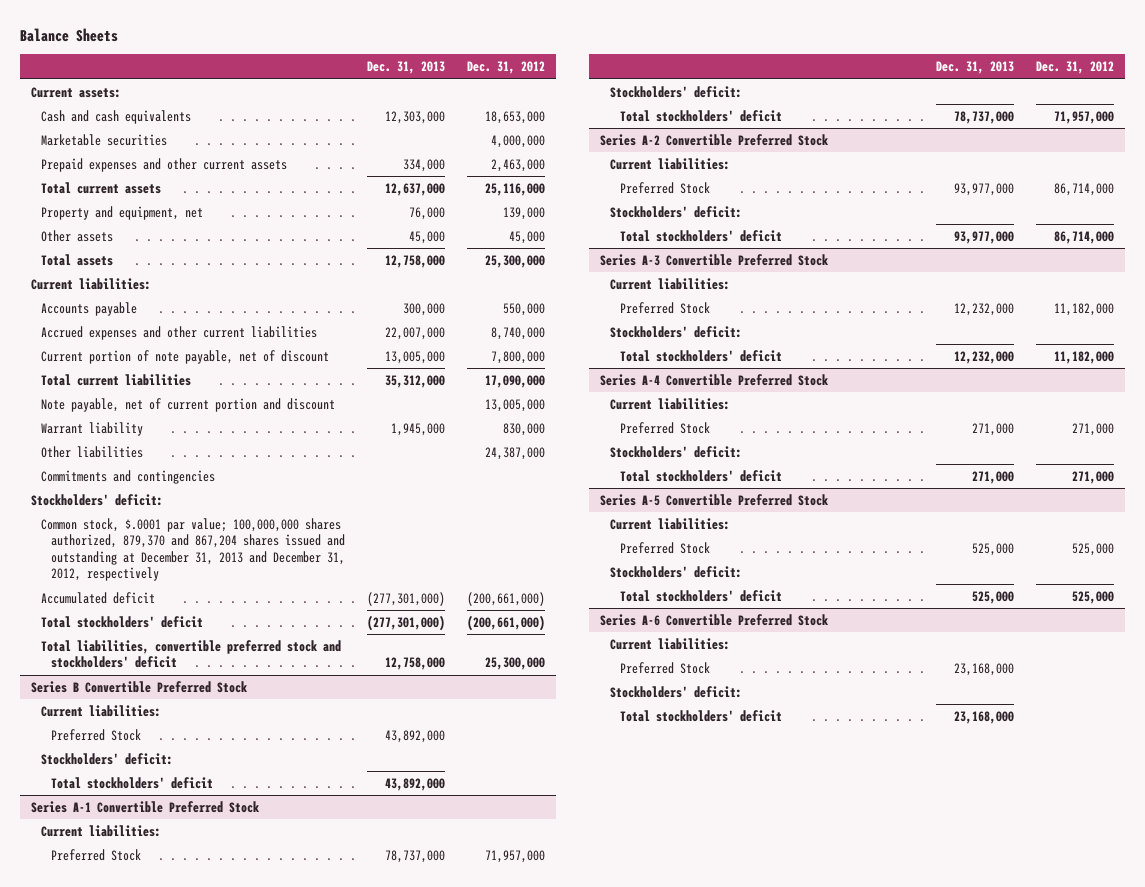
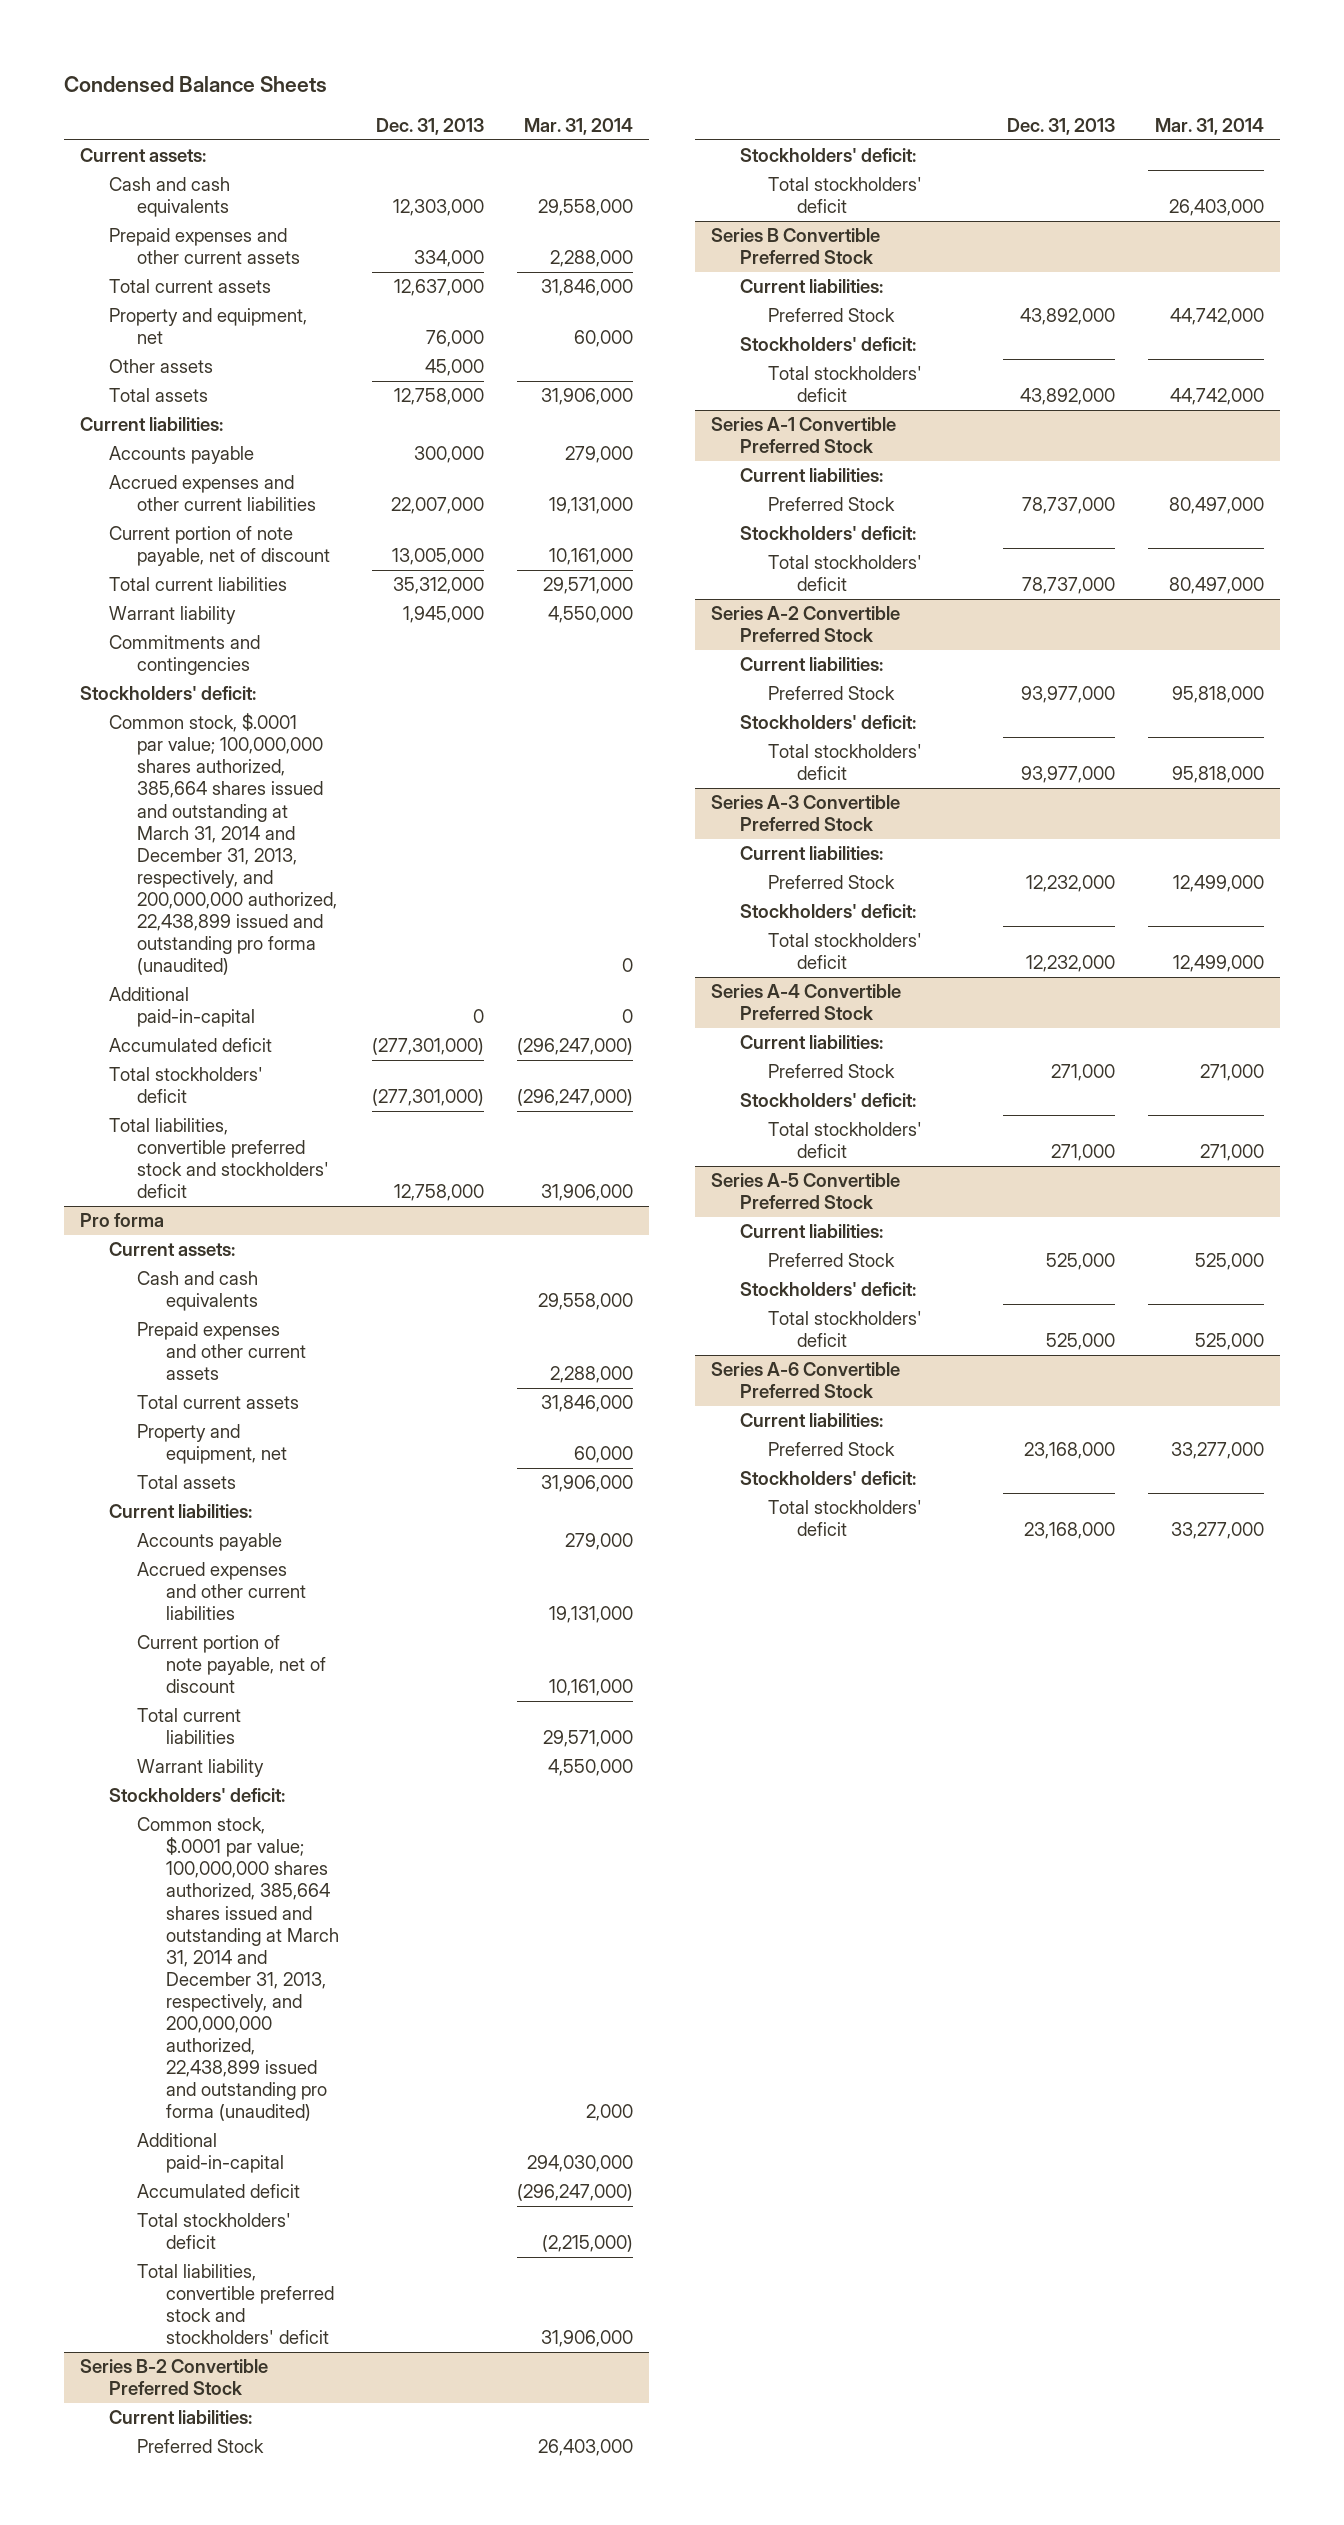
- Balance Sheets
+ Condensed Balance Sheets
- | Dec. 31, 2013 | Dec. 31, 2012
+ | Dec. 31, 2013 | Mar. 31, 2014
- Marketable securities | | 4,000,000
- Note payable, net of current portion and discount | | 13,005,000
- Other liabilities | | 24,387,000
- Common stock, $.0001 par value; 100,000,000 shares authorized, 879,370 and 867,204 shares issued and outstanding at December 31, 2013 and December 31, 2012, respectively
+ Common stock, $.0001 par value; 100,000,000 shares authorized, 385,664 shares issued and outstanding at March 31, 2014 and December 31, 2013, respectively, and 200,000,000 authorized, 22,438,899 issued and outstanding pro forma (unaudited) | | 0
+ Additional paid-in-capital | 0 | 0
+ Pro forma
+ Current assets:
+ Cash and cash equivalents | | 29,558,000
+ Prepaid expenses and other current assets | | 2,288,000
+ Total current assets | | 31,846,000
+ Property and equipment, net | | 60,000
+ Total assets | | 31,906,000
+ Current liabilities:
+ Accounts payable | | 279,000
+ Accrued expenses and other current liabilities | | 19,131,000
+ Current portion of note payable, net of discount | | 10,161,000
+ Total current liabilities | | 29,571,000
+ Warrant liability | | 4,550,000
+ Stockholders' deficit:
+ Common stock, $.0001 par value; 100,000,000 shares authorized, 385,664 shares issued and outstanding at March 31, 2014 and December 31, 2013, respectively, and 200,000,000 authorized, 22,438,899 issued and outstanding pro forma (unaudited) | | 2,000
+ Additional paid-in-capital | | 294,030,000
+ Accumulated deficit | | (296,247,000)
+ Total stockholders' deficit | | (2,215,000)
+ Total liabilities, convertible preferred stock and stockholders' deficit | | 31,906,000
+ Series B-2 Convertible Preferred Stock
+ Current liabilities:
+ Preferred Stock | | 26,403,000
+ Stockholders' deficit:
+ Total stockholders' deficit | | 26,403,000

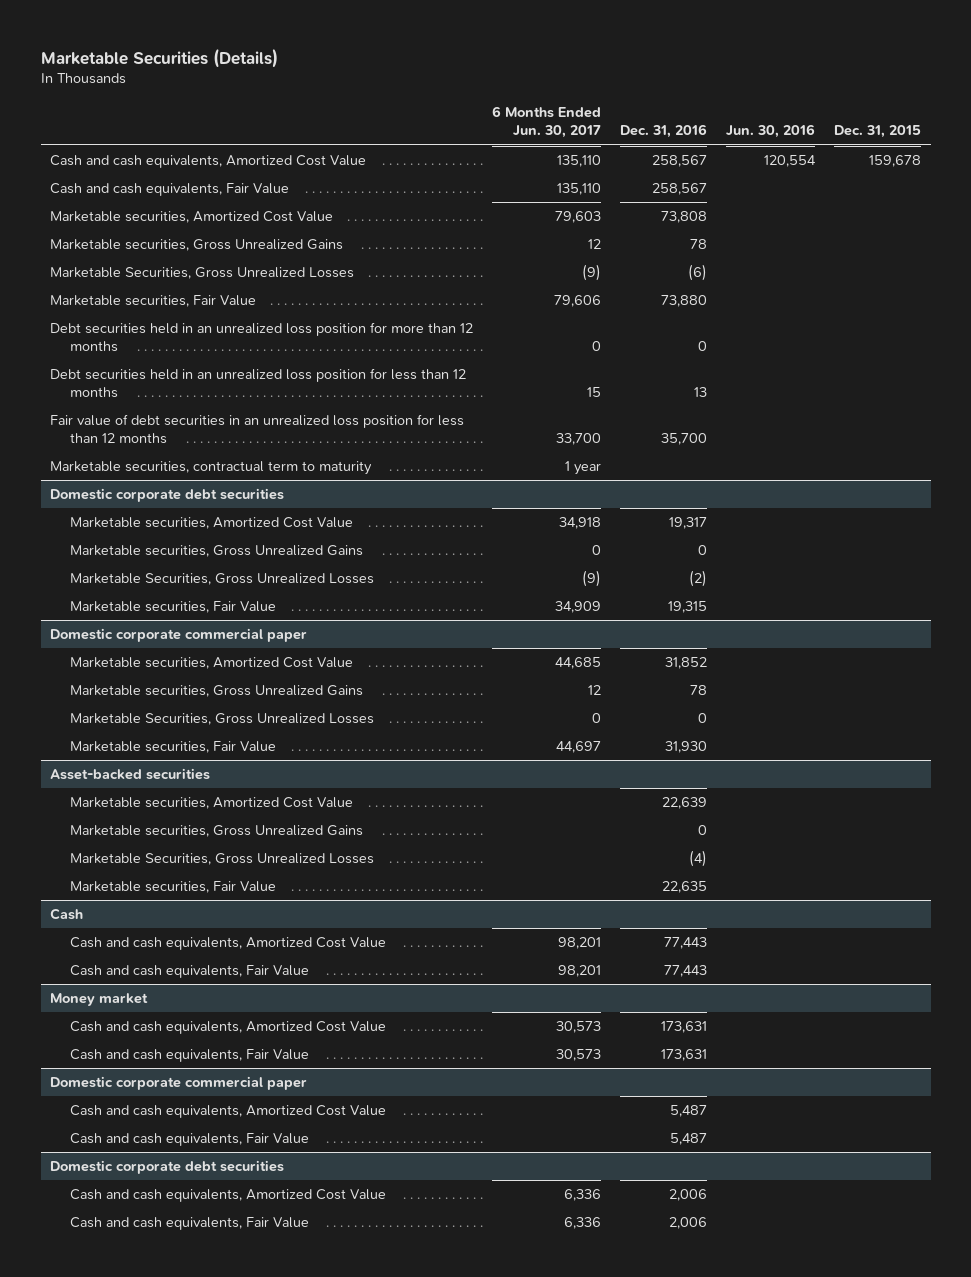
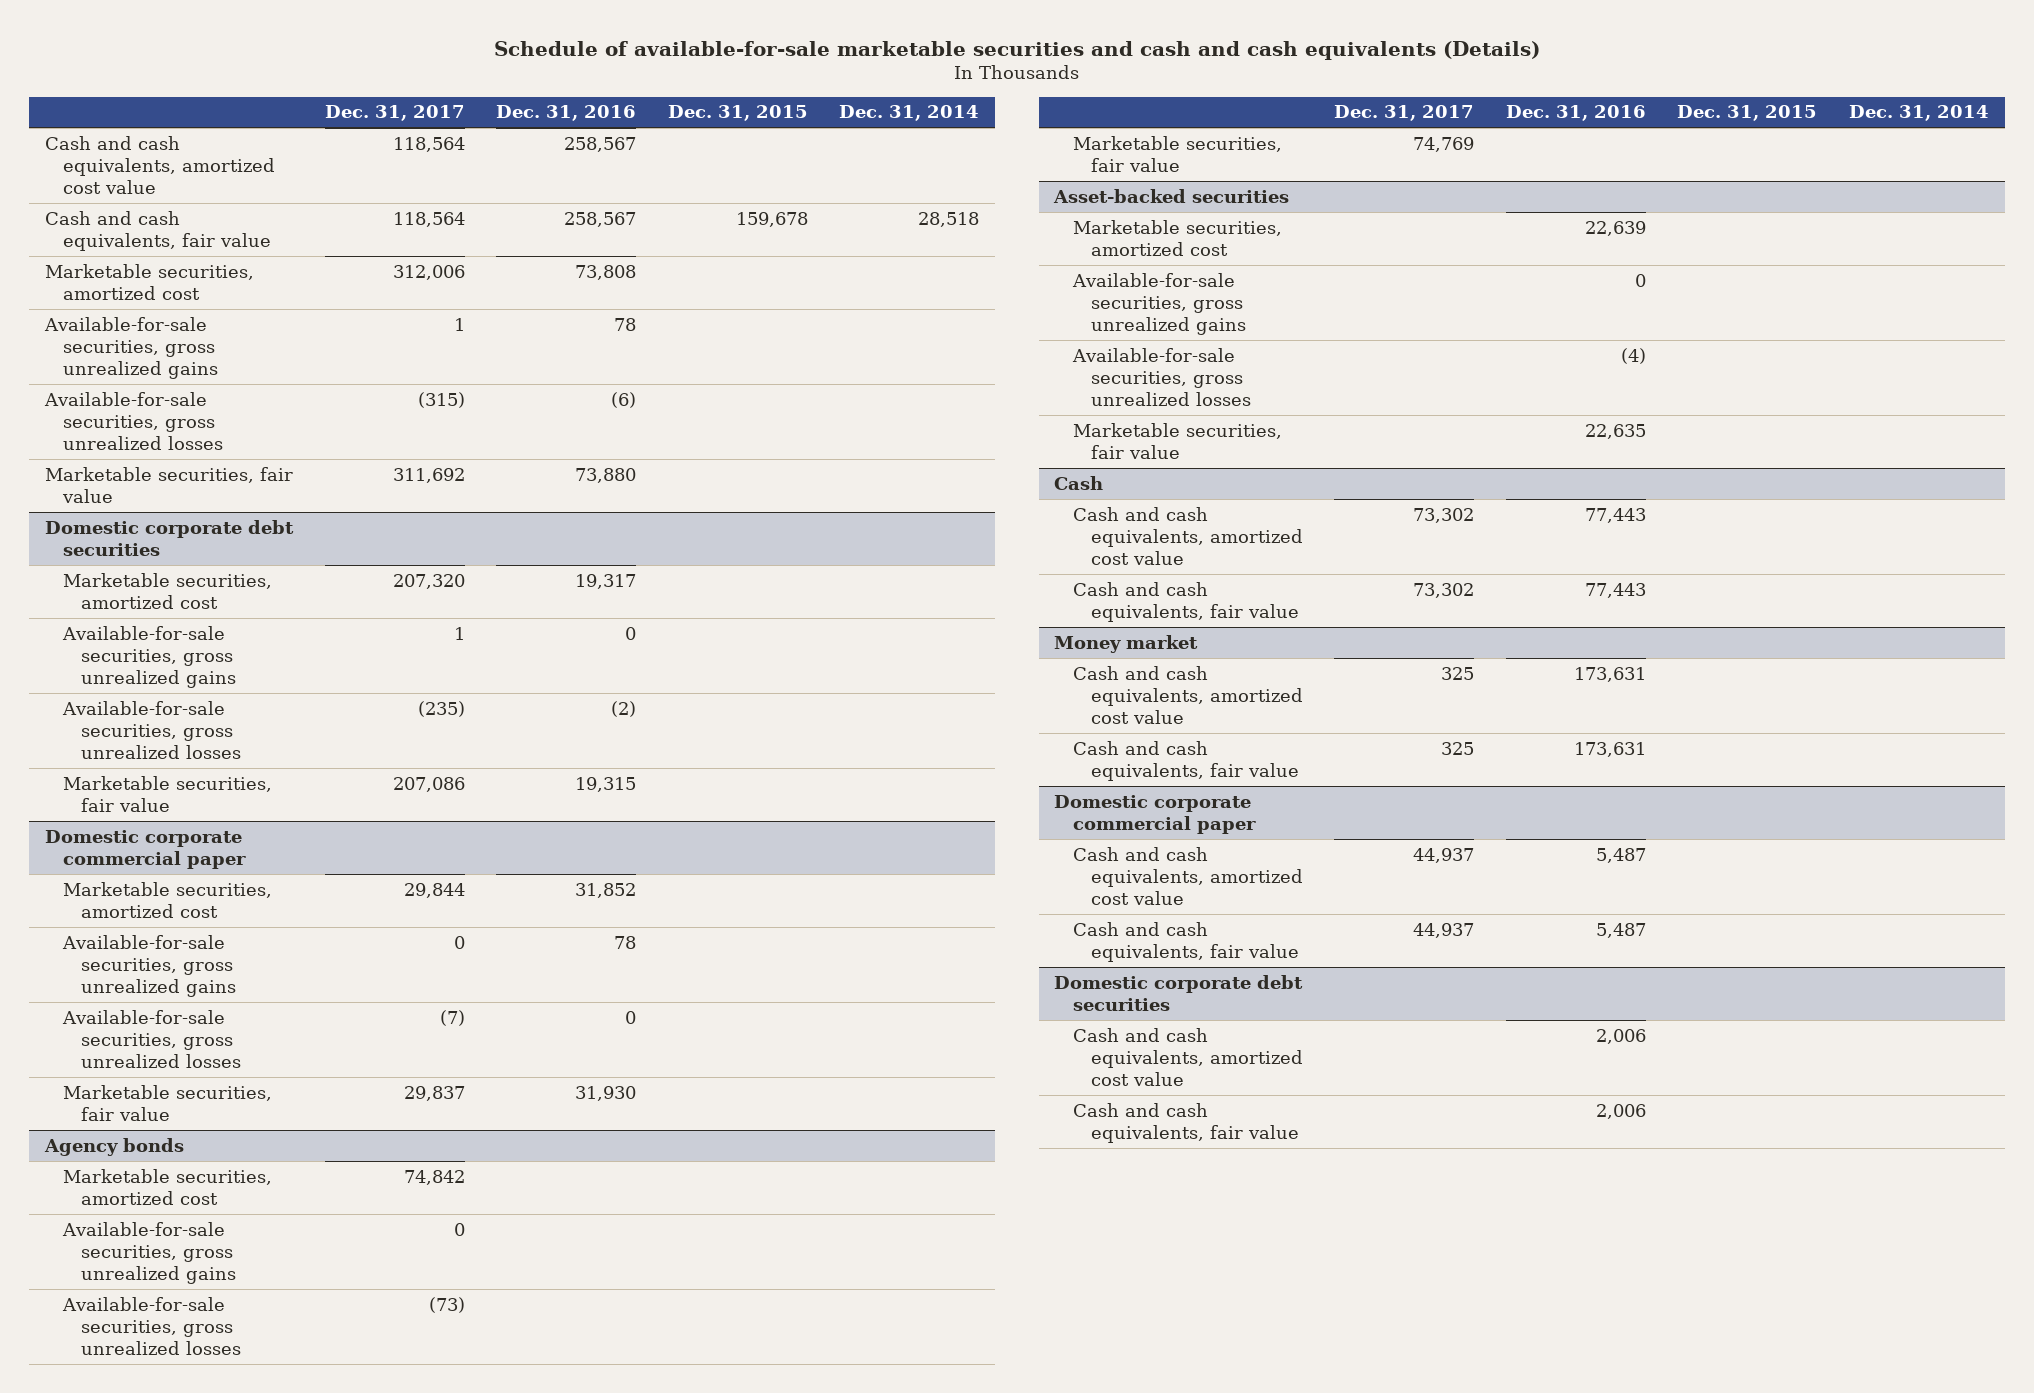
- Marketable Securities (Details)
+ Schedule of available-for-sale marketable securities and cash and cash equivalents (Details)
- | 6 Months Ended Jun. 30, 2017 | Dec. 31, 2016 | Jun. 30, 2016 | Dec. 31, 2015
+ | Dec. 31, 2017 | Dec. 31, 2016 | Dec. 31, 2015 | Dec. 31, 2014
- Cash and cash equivalents, Amortized Cost Value | 135,110 | 258,567 | 120,554 | 159,678
- Cash and cash equivalents, Fair Value | 135,110 | 258,567 | |
- Marketable securities, Amortized Cost Value | 79,603 | 73,808 | |
- Marketable securities, Gross Unrealized Gains | 12 | 78 | |
- Marketable Securities, Gross Unrealized Losses | (9) | (6) | |
- Marketable securities, Fair Value | 79,606 | 73,880 | |
- Debt securities held in an unrealized loss position for more than 12 months | 0 | 0 | |
- Debt securities held in an unrealized loss position for less than 12 months | 15 | 13 | |
- Fair value of debt securities in an unrealized loss position for less than 12 months | 33,700 | 35,700 | |
- Marketable securities, contractual term to maturity | 1 year | | |
+ Cash and cash equivalents, amortized cost value | 118,564 | 258,567 | |
+ Cash and cash equivalents, fair value | 118,564 | 258,567 | 159,678 | 28,518
+ Marketable securities, amortized cost | 312,006 | 73,808 | |
+ Available-for-sale securities, gross unrealized gains | 1 | 78 | |
+ Available-for-sale securities, gross unrealized losses | (315) | (6) | |
+ Marketable securities, fair value | 311,692 | 73,880 | |
@ Domestic corporate debt securities
- Marketable securities, Amortized Cost Value | 34,918 | 19,317 | |
- Marketable securities, Gross Unrealized Gains | 0 | 0 | |
- Marketable Securities, Gross Unrealized Losses | (9) | (2) | |
- Marketable securities, Fair Value | 34,909 | 19,315 | |
+ Marketable securities, amortized cost | 207,320 | 19,317 | |
+ Available-for-sale securities, gross unrealized gains | 1 | 0 | |
+ Available-for-sale securities, gross unrealized losses | (235) | (2) | |
+ Marketable securities, fair value | 207,086 | 19,315 | |
@ Domestic corporate commercial paper
- Marketable securities, Amortized Cost Value | 44,685 | 31,852 | |
- Marketable securities, Gross Unrealized Gains | 12 | 78 | |
- Marketable Securities, Gross Unrealized Losses | 0 | 0 | |
- Marketable securities, Fair Value | 44,697 | 31,930 | |
+ Marketable securities, amortized cost | 29,844 | 31,852 | |
+ Available-for-sale securities, gross unrealized gains | 0 | 78 | |
+ Available-for-sale securities, gross unrealized losses | (7) | 0 | |
+ Marketable securities, fair value | 29,837 | 31,930 | |
+ Agency bonds
+ Marketable securities, amortized cost | 74,842 | | |
+ Available-for-sale securities, gross unrealized gains | 0 | | |
+ Available-for-sale securities, gross unrealized losses | (73) | | |
+ Marketable securities, fair value | 74,769 | | |
@ Asset-backed securities
- Marketable securities, Amortized Cost Value | | 22,639 | |
- Marketable securities, Gross Unrealized Gains | | 0 | |
- Marketable Securities, Gross Unrealized Losses | | (4) | |
- Marketable securities, Fair Value | | 22,635 | |
+ Marketable securities, amortized cost | | 22,639 | |
+ Available-for-sale securities, gross unrealized gains | | 0 | |
+ Available-for-sale securities, gross unrealized losses | | (4) | |
+ Marketable securities, fair value | | 22,635 | |
@ Cash
- Cash and cash equivalents, Amortized Cost Value | 98,201 | 77,443 | |
- Cash and cash equivalents, Fair Value | 98,201 | 77,443 | |
+ Cash and cash equivalents, amortized cost value | 73,302 | 77,443 | |
+ Cash and cash equivalents, fair value | 73,302 | 77,443 | |
@ Money market
- Cash and cash equivalents, Amortized Cost Value | 30,573 | 173,631 | |
- Cash and cash equivalents, Fair Value | 30,573 | 173,631 | |
+ Cash and cash equivalents, amortized cost value | 325 | 173,631 | |
+ Cash and cash equivalents, fair value | 325 | 173,631 | |
@ Domestic corporate commercial paper
- Cash and cash equivalents, Amortized Cost Value | | 5,487 | |
- Cash and cash equivalents, Fair Value | | 5,487 | |
+ Cash and cash equivalents, amortized cost value | 44,937 | 5,487 | |
+ Cash and cash equivalents, fair value | 44,937 | 5,487 | |
@ Domestic corporate debt securities
- Cash and cash equivalents, Amortized Cost Value | 6,336 | 2,006 | |
- Cash and cash equivalents, Fair Value | 6,336 | 2,006 | |
+ Cash and cash equivalents, amortized cost value | | 2,006 | |
+ Cash and cash equivalents, fair value | | 2,006 | |

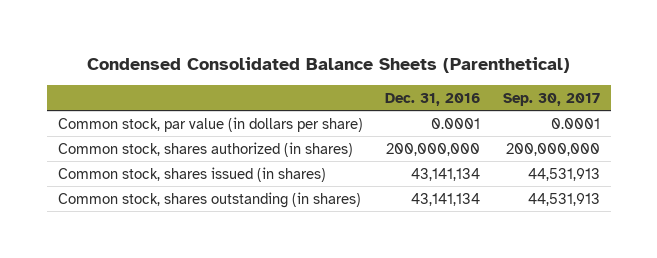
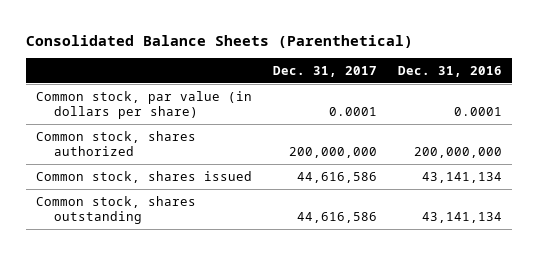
- Condensed Consolidated Balance Sheets (Parenthetical)
+ Consolidated Balance Sheets (Parenthetical)
- | Dec. 31, 2016 | Sep. 30, 2017
+ | Dec. 31, 2017 | Dec. 31, 2016
- Common stock, shares authorized (in shares) | 200,000,000 | 200,000,000
- Common stock, shares issued (in shares) | 43,141,134 | 44,531,913
- Common stock, shares outstanding (in shares) | 43,141,134 | 44,531,913
+ Common stock, shares authorized | 200,000,000 | 200,000,000
+ Common stock, shares issued | 44,616,586 | 43,141,134
+ Common stock, shares outstanding | 44,616,586 | 43,141,134

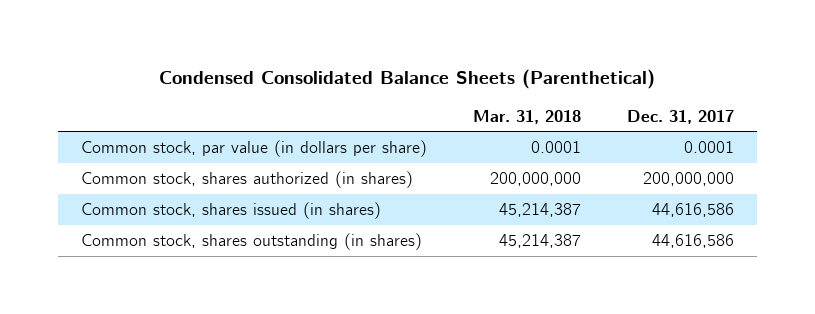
- Consolidated Balance Sheets (Parenthetical)
+ Condensed Consolidated Balance Sheets (Parenthetical)
- | Dec. 31, 2017 | Dec. 31, 2016
+ | Mar. 31, 2018 | Dec. 31, 2017
- Common stock, shares authorized | 200,000,000 | 200,000,000
- Common stock, shares issued | 44,616,586 | 43,141,134
- Common stock, shares outstanding | 44,616,586 | 43,141,134
+ Common stock, shares authorized (in shares) | 200,000,000 | 200,000,000
+ Common stock, shares issued (in shares) | 45,214,387 | 44,616,586
+ Common stock, shares outstanding (in shares) | 45,214,387 | 44,616,586

